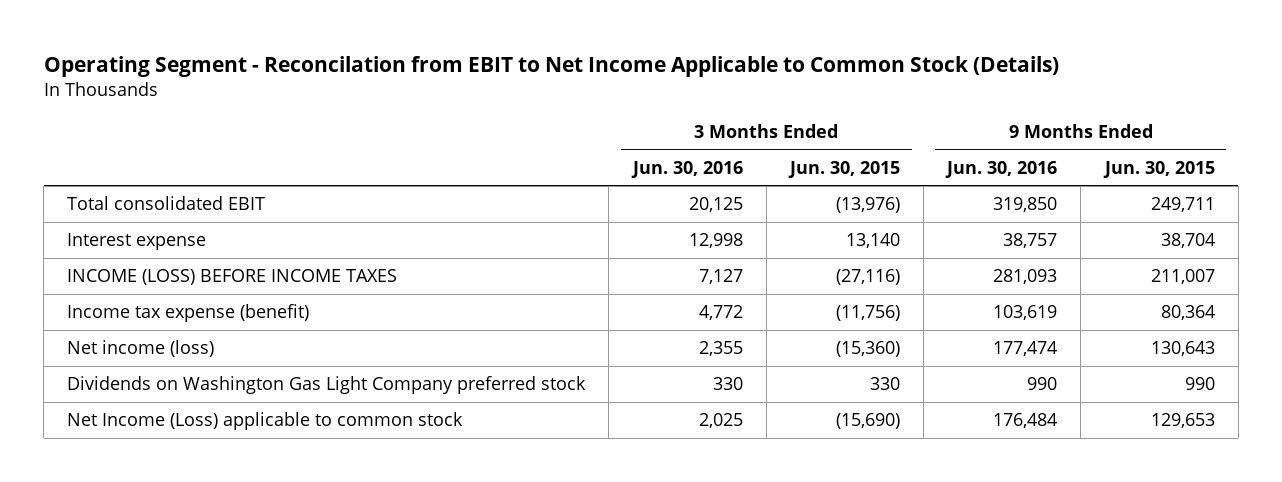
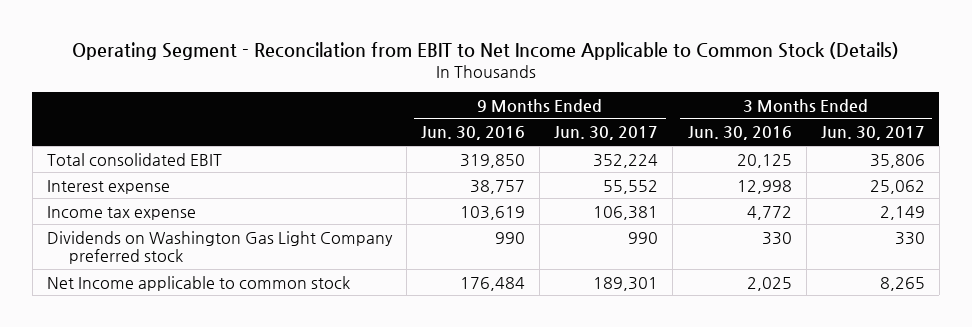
- | 3 Months Ended Jun. 30, 2016 | 3 Months Ended Jun. 30, 2015 | 9 Months Ended Jun. 30, 2016 | 9 Months Ended Jun. 30, 2015
+ | 9 Months Ended Jun. 30, 2016 | 9 Months Ended Jun. 30, 2017 | 3 Months Ended Jun. 30, 2016 | 3 Months Ended Jun. 30, 2017
- INCOME (LOSS) BEFORE INCOME TAXES | 7,127 | (27,116) | 281,093 | 211,007
- Income tax expense (benefit) | 4,772 | (11,756) | 103,619 | 80,364
- Net income (loss) | 2,355 | (15,360) | 177,474 | 130,643
+ Income tax expense | 103,619 | 106,381 | 4,772 | 2,149
- Net Income (Loss) applicable to common stock | 2,025 | (15,690) | 176,484 | 129,653
+ Net Income applicable to common stock | 176,484 | 189,301 | 2,025 | 8,265

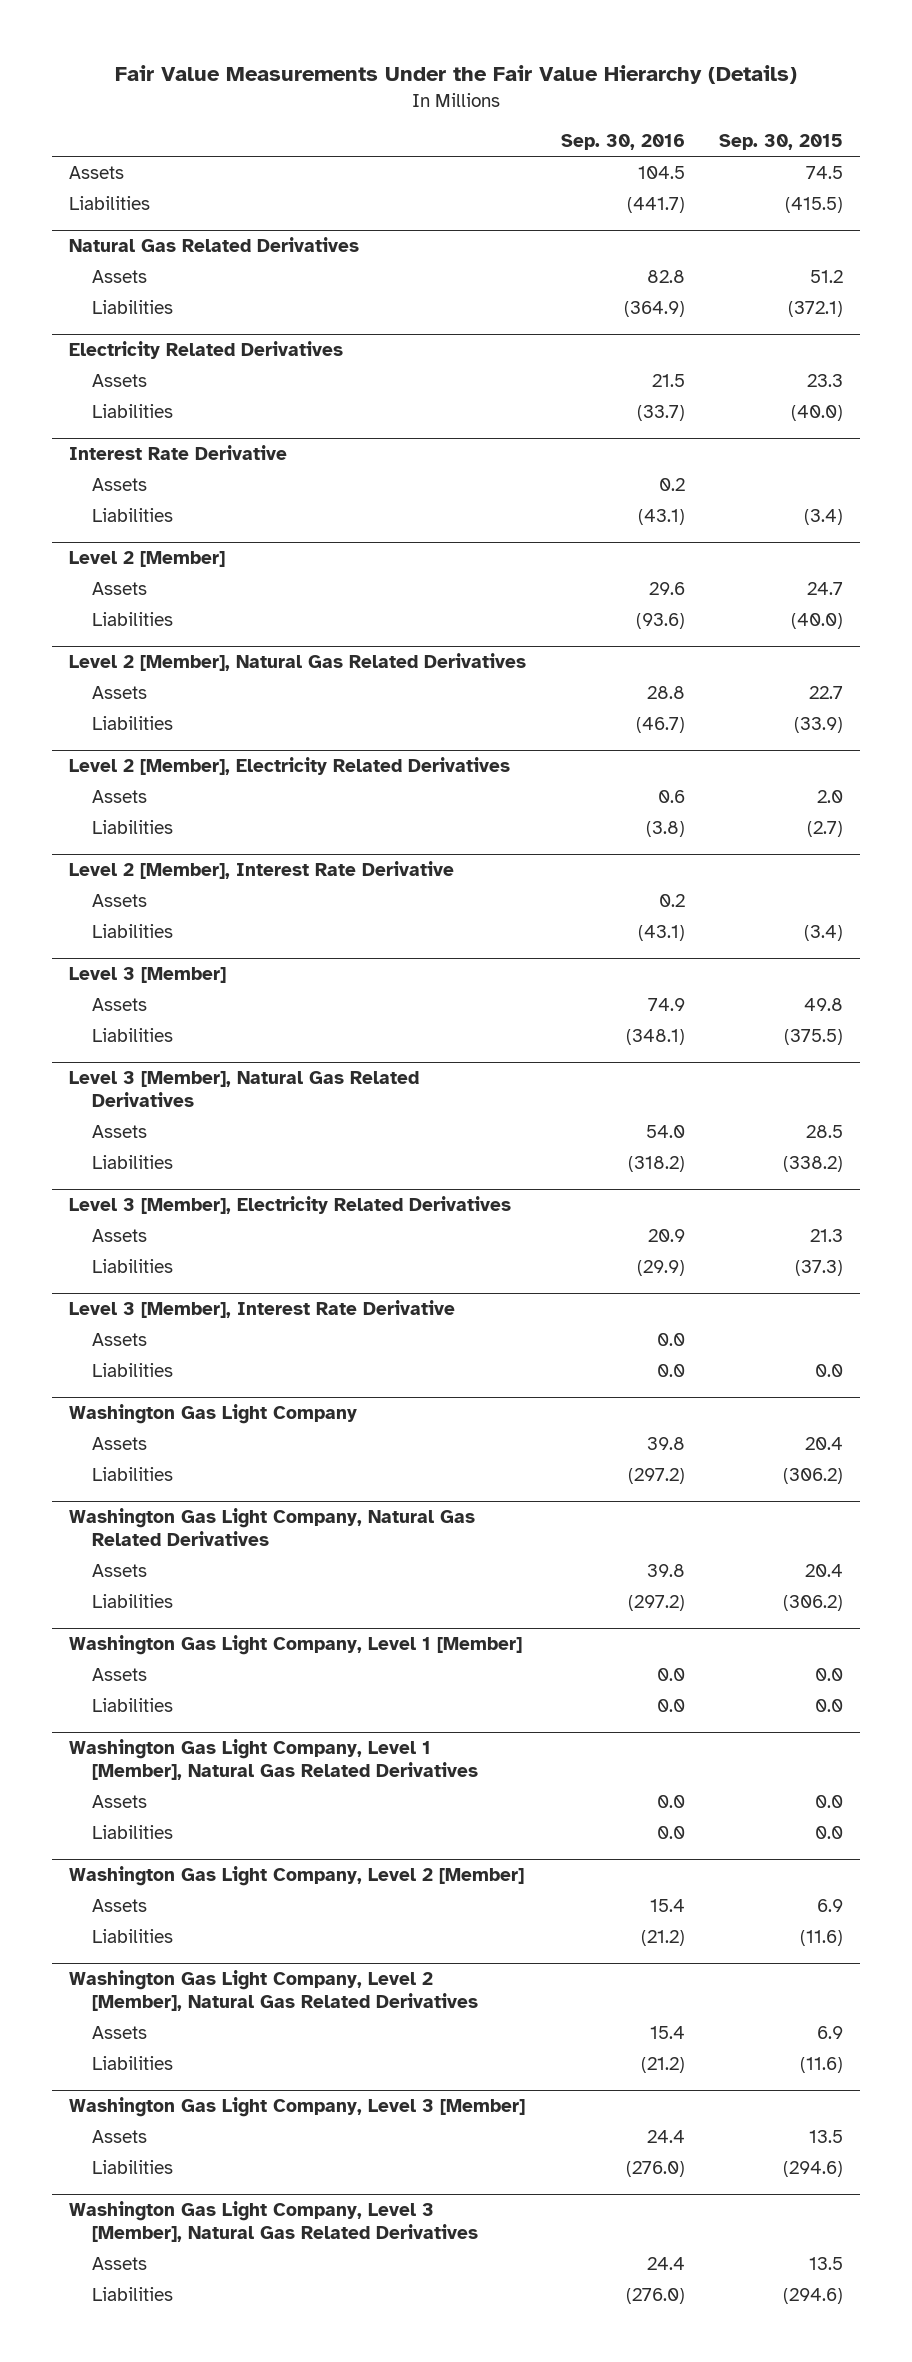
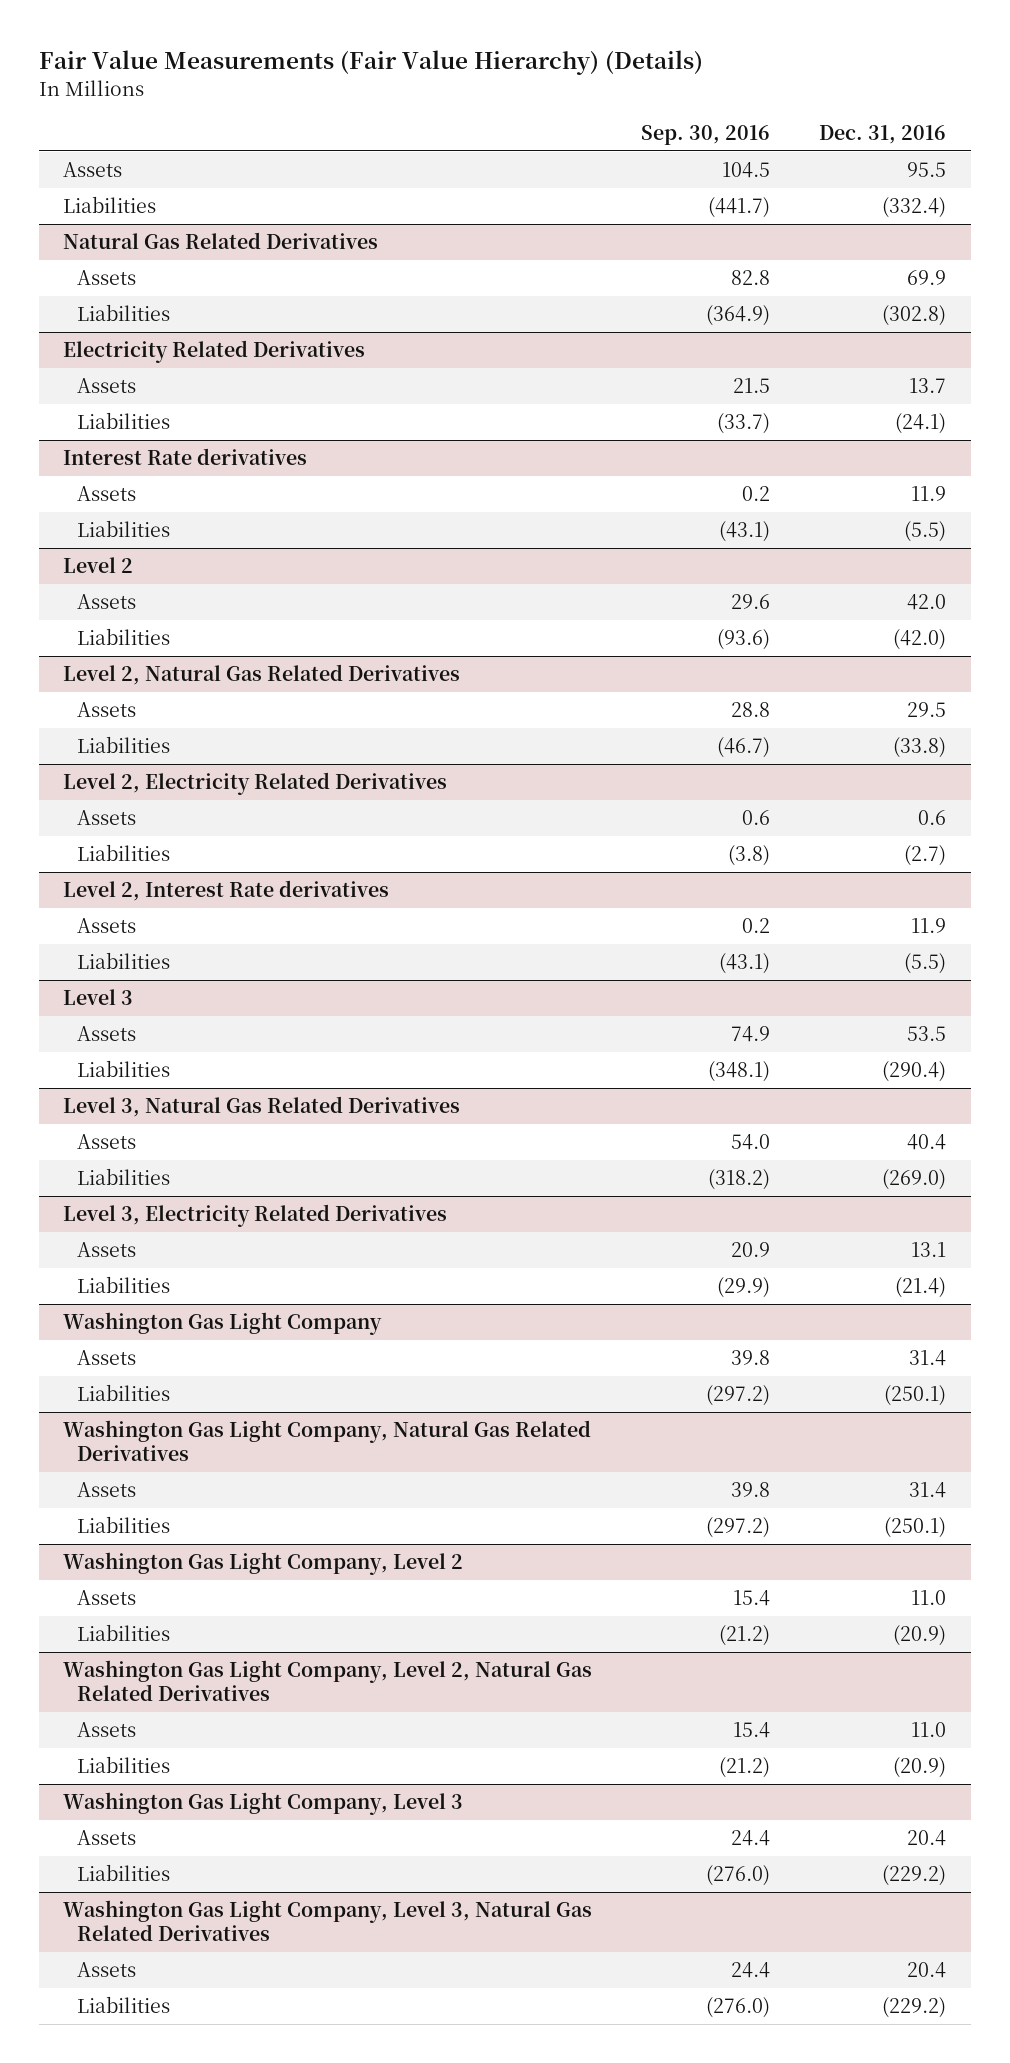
- Fair Value Measurements Under the Fair Value Hierarchy (Details)
+ Fair Value Measurements (Fair Value Hierarchy) (Details)
- | Sep. 30, 2016 | Sep. 30, 2015
+ | Sep. 30, 2016 | Dec. 31, 2016
- Interest Rate Derivative
+ Interest Rate derivatives
- Level 2 [Member]
+ Level 2
- Level 2 [Member], Natural Gas Related Derivatives
+ Level 2, Natural Gas Related Derivatives
- Level 2 [Member], Electricity Related Derivatives
+ Level 2, Electricity Related Derivatives
- Level 2 [Member], Interest Rate Derivative
+ Level 2, Interest Rate derivatives
- Level 3 [Member]
+ Level 3
- Level 3 [Member], Natural Gas Related Derivatives
+ Level 3, Natural Gas Related Derivatives
- Level 3 [Member], Electricity Related Derivatives
+ Level 3, Electricity Related Derivatives
- Level 3 [Member], Interest Rate Derivative
- Assets | 0.0 |
- Liabilities | 0.0 | 0.0
- Washington Gas Light Company, Level 1 [Member]
- Assets | 0.0 | 0.0
- Liabilities | 0.0 | 0.0
- Washington Gas Light Company, Level 1 [Member], Natural Gas Related Derivatives
- Assets | 0.0 | 0.0
- Liabilities | 0.0 | 0.0
- Washington Gas Light Company, Level 2 [Member]
+ Washington Gas Light Company, Level 2
- Washington Gas Light Company, Level 2 [Member], Natural Gas Related Derivatives
+ Washington Gas Light Company, Level 2, Natural Gas Related Derivatives
- Washington Gas Light Company, Level 3 [Member]
+ Washington Gas Light Company, Level 3
- Washington Gas Light Company, Level 3 [Member], Natural Gas Related Derivatives
+ Washington Gas Light Company, Level 3, Natural Gas Related Derivatives

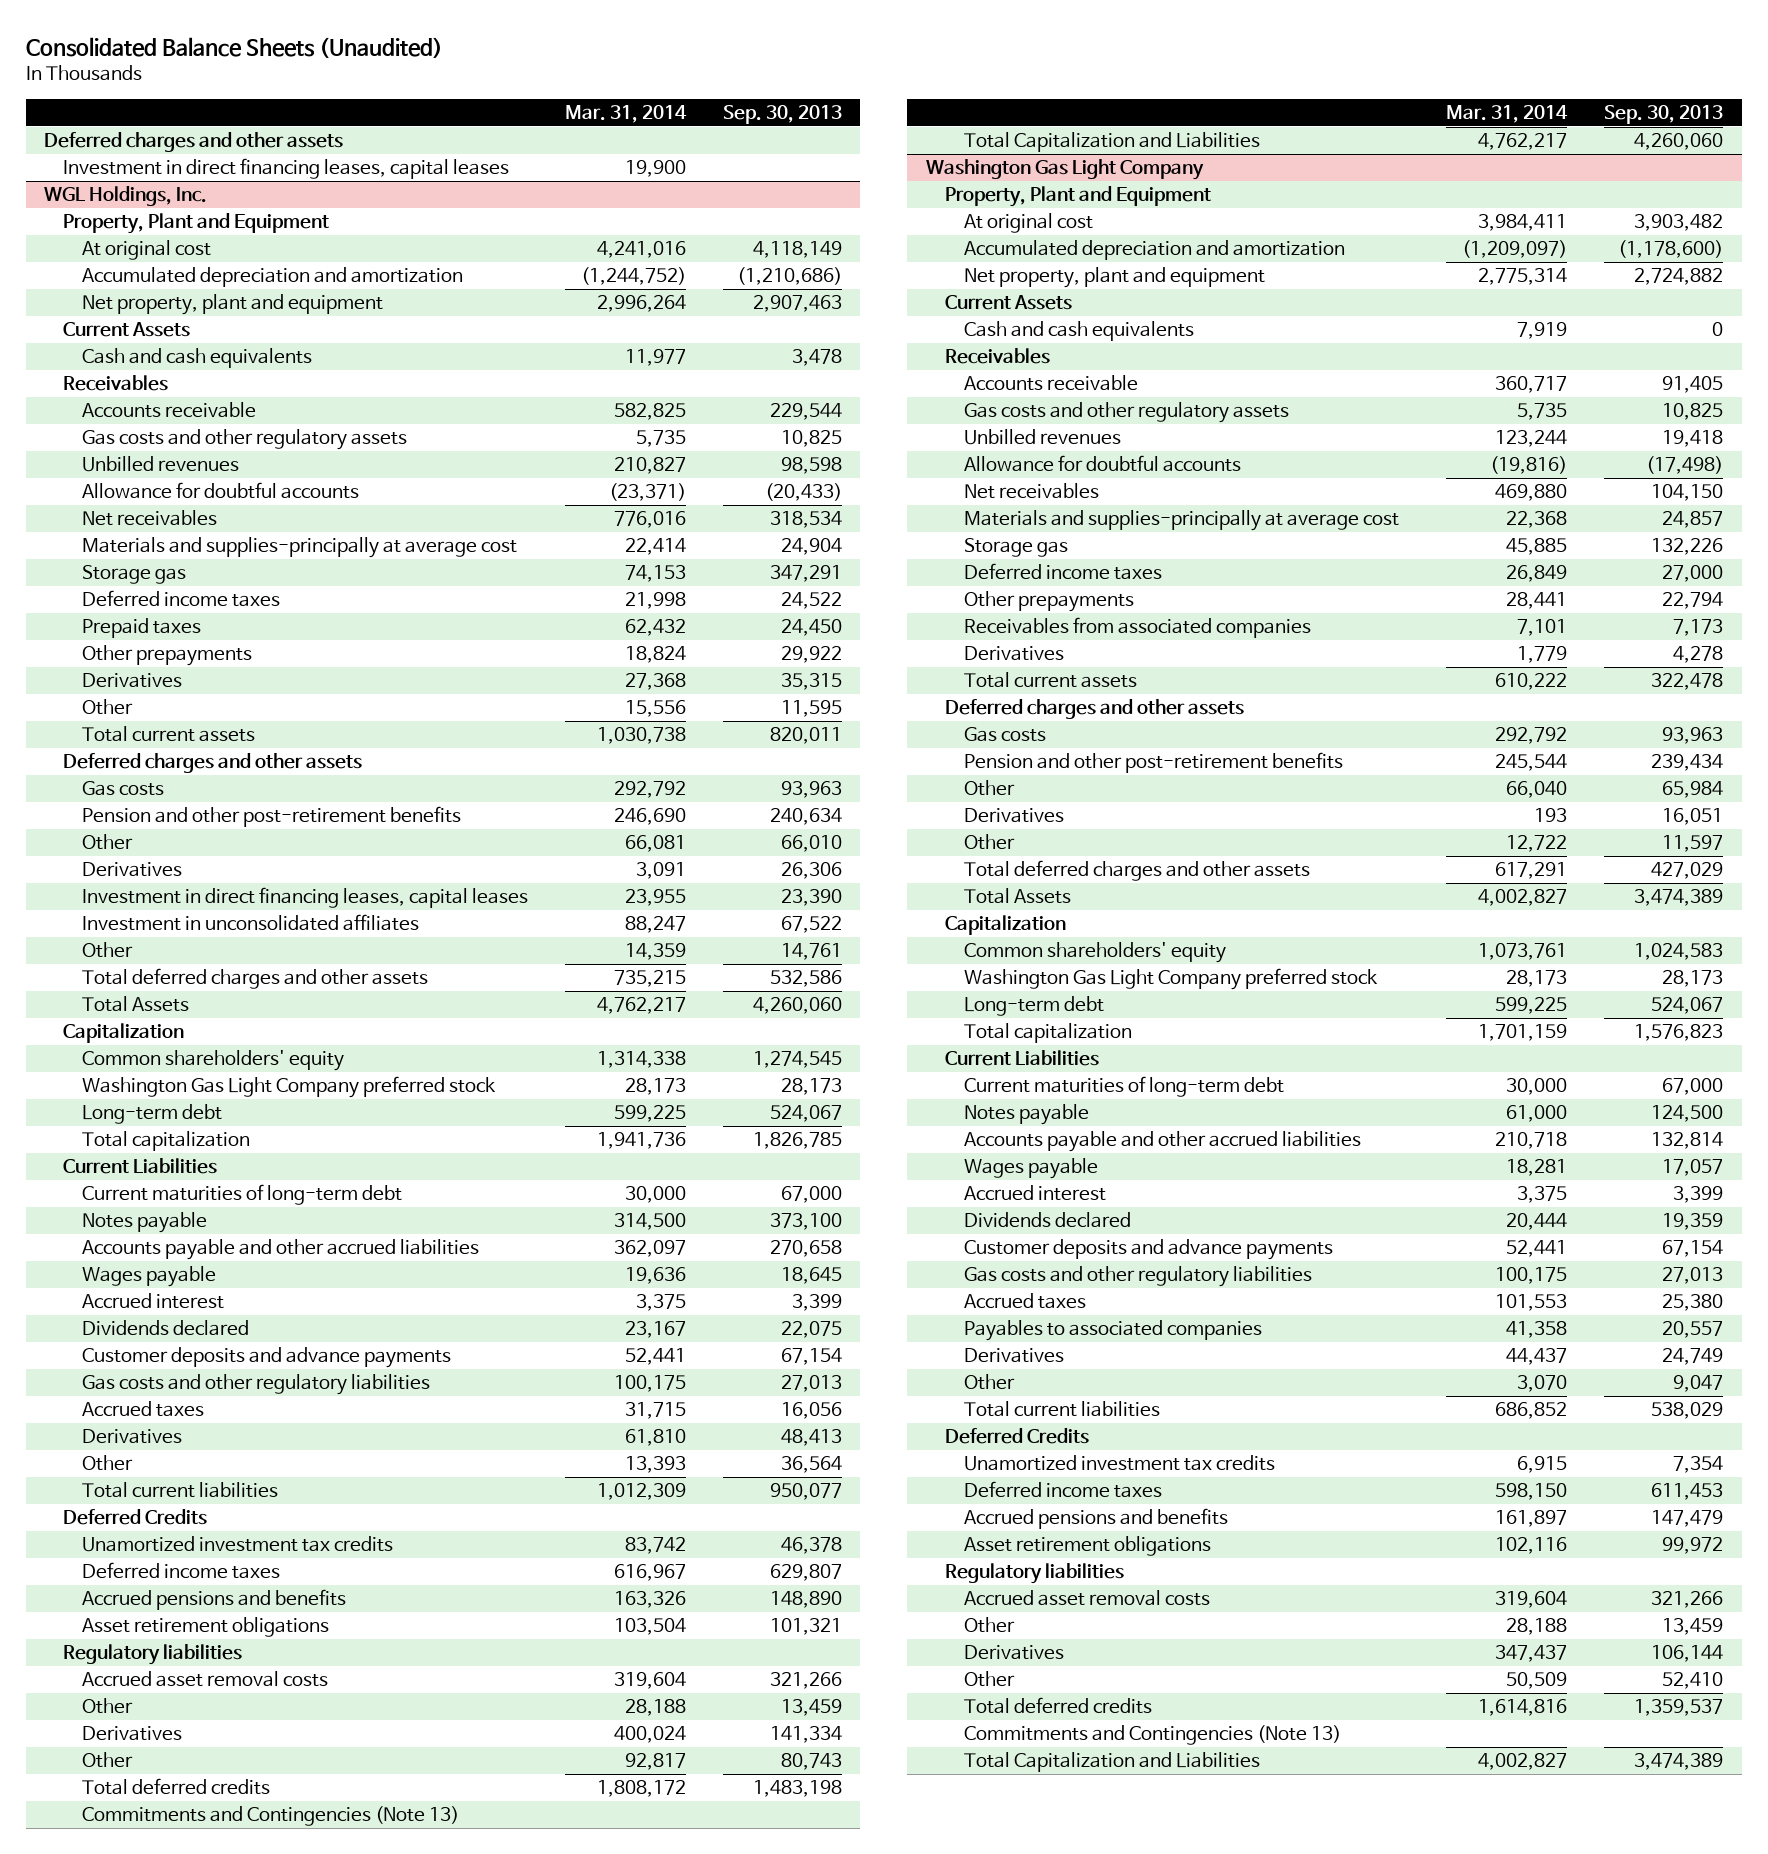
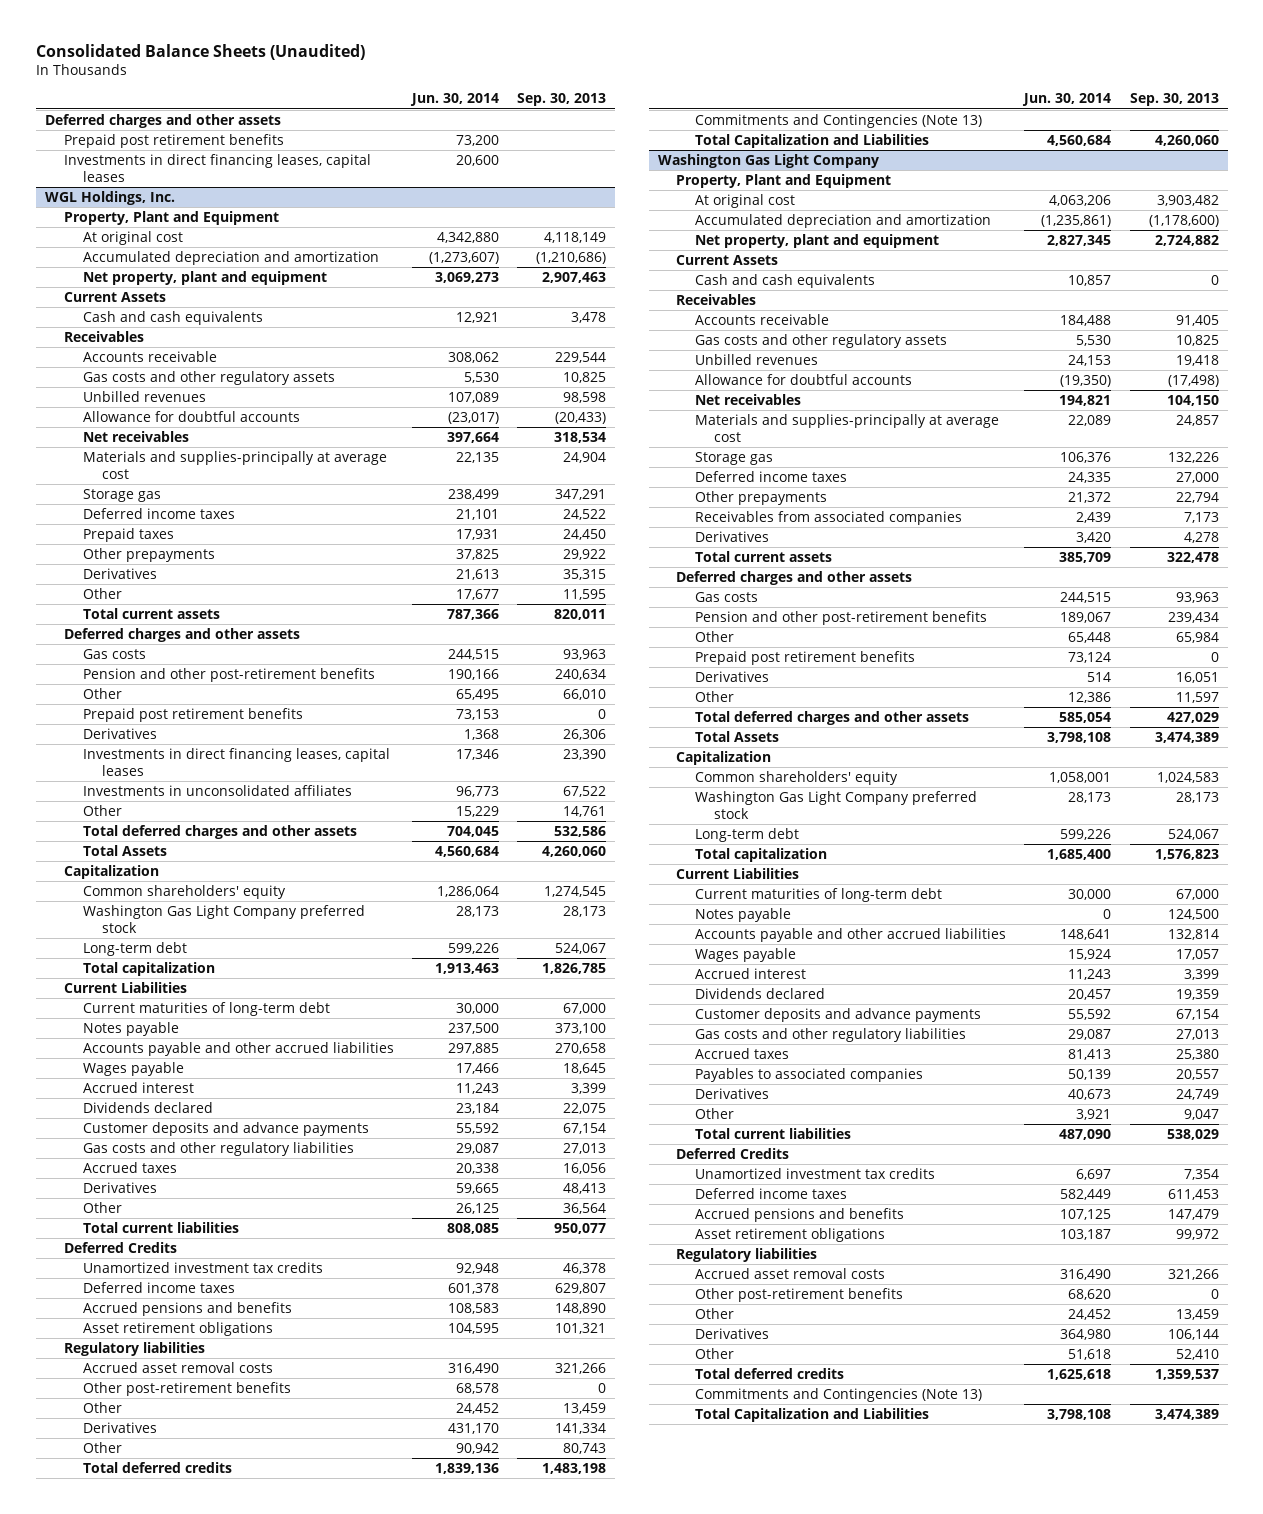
- | Mar. 31, 2014 | Sep. 30, 2013
+ | Jun. 30, 2014 | Sep. 30, 2013
- Investment in direct financing leases, capital leases | 19,900 |
+ Prepaid post retirement benefits | 73,200 |
+ Investments in direct financing leases, capital leases | 20,600 |
@ WGL Holdings, Inc.
+ Prepaid post retirement benefits | 73,153 | 0
- Investment in direct financing leases, capital leases | 23,955 | 23,390
- Investment in unconsolidated affiliates | 88,247 | 67,522
+ Investments in direct financing leases, capital leases | 17,346 | 23,390
+ Investments in unconsolidated affiliates | 96,773 | 67,522
+ Other post-retirement benefits | 68,578 | 0
@ Washington Gas Light Company
+ Prepaid post retirement benefits | 73,124 | 0
+ Other post-retirement benefits | 68,620 | 0

